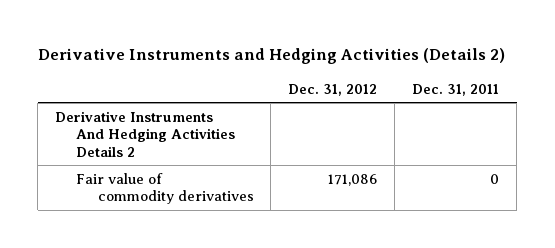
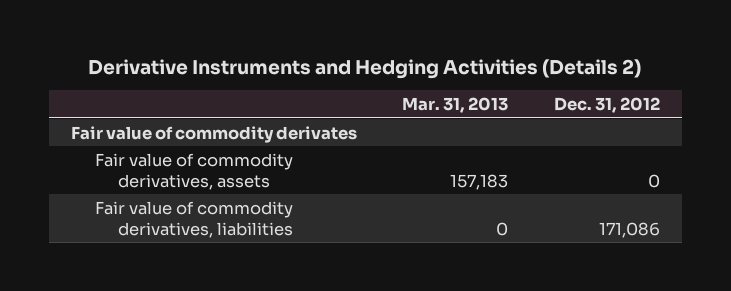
- | Dec. 31, 2012 | Dec. 31, 2011
+ | Mar. 31, 2013 | Dec. 31, 2012
- Derivative Instruments And Hedging Activities Details 2
- Fair value of commodity derivatives | 171,086 | 0
+ Fair value of commodity derivates
+ Fair value of commodity derivatives, assets | 157,183 | 0
+ Fair value of commodity derivatives, liabilities | 0 | 171,086

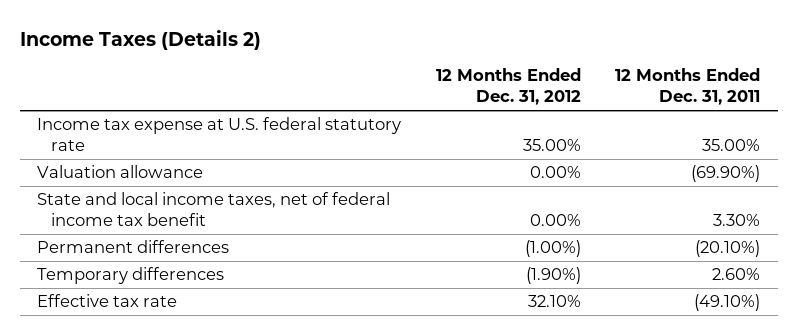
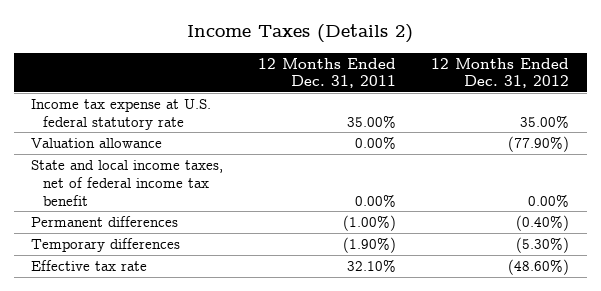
- | 12 Months Ended Dec. 31, 2012 | 12 Months Ended Dec. 31, 2011
+ | 12 Months Ended Dec. 31, 2011 | 12 Months Ended Dec. 31, 2012
- Valuation allowance | 0.00% | (69.90%)
- State and local income taxes, net of federal income tax benefit | 0.00% | 3.30%
- Permanent differences | (1.00%) | (20.10%)
- Temporary differences | (1.90%) | 2.60%
- Effective tax rate | 32.10% | (49.10%)
+ Valuation allowance | 0.00% | (77.90%)
+ State and local income taxes, net of federal income tax benefit | 0.00% | 0.00%
+ Permanent differences | (1.00%) | (0.40%)
+ Temporary differences | (1.90%) | (5.30%)
+ Effective tax rate | 32.10% | (48.60%)

